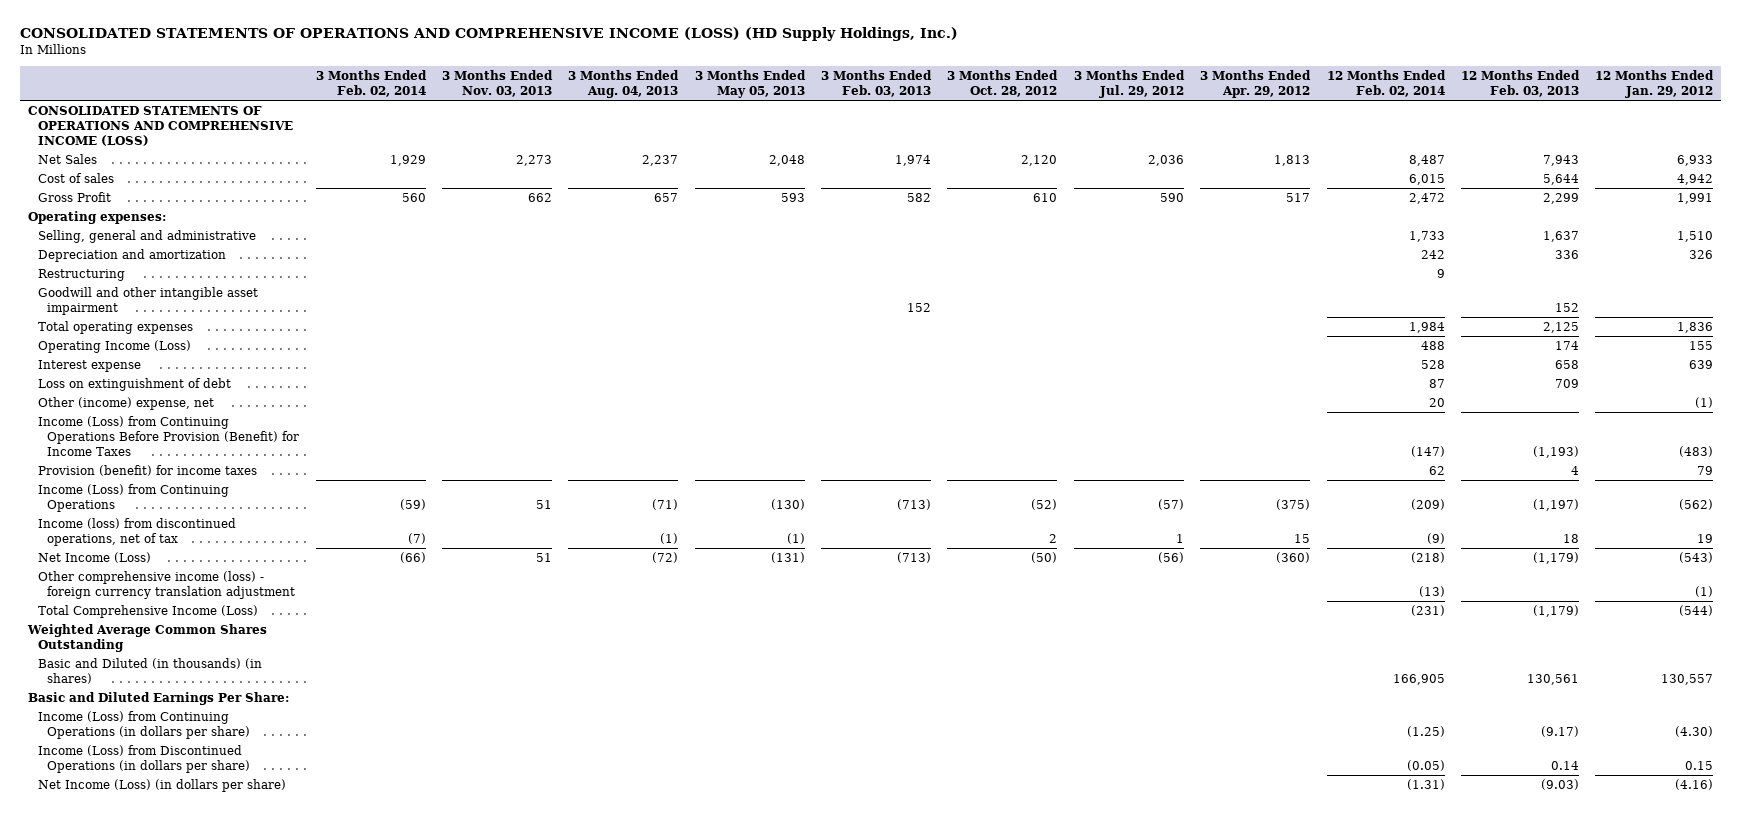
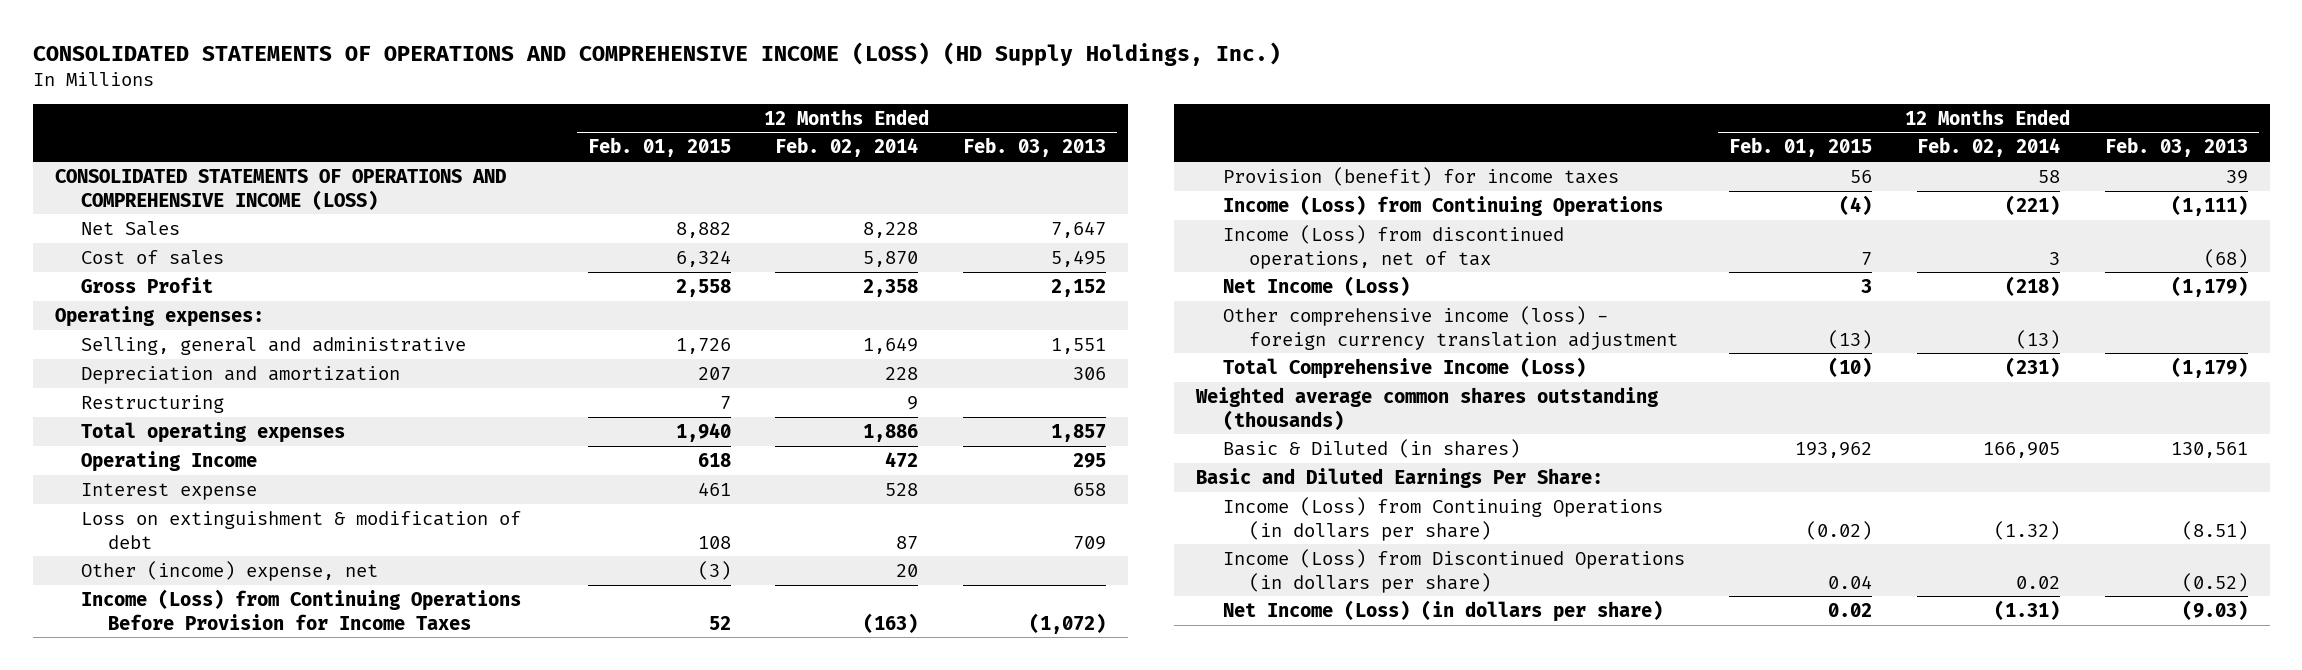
- | 3 Months Ended Feb. 02, 2014 | 3 Months Ended Nov. 03, 2013 | 3 Months Ended Aug. 04, 2013 | 3 Months Ended May 05, 2013 | 3 Months Ended Feb. 03, 2013 | 3 Months Ended Oct. 28, 2012 | 3 Months Ended Jul. 29, 2012 | 3 Months Ended Apr. 29, 2012 | 12 Months Ended Feb. 02, 2014 | 12 Months Ended Feb. 03, 2013 | 12 Months Ended Jan. 29, 2012
+ | 12 Months Ended Feb. 01, 2015 | 12 Months Ended Feb. 02, 2014 | 12 Months Ended Feb. 03, 2013
- Net Sales | 1,929 | 2,273 | 2,237 | 2,048 | 1,974 | 2,120 | 2,036 | 1,813 | 8,487 | 7,943 | 6,933
- Cost of sales | | | | | | | | | 6,015 | 5,644 | 4,942
- Gross Profit | 560 | 662 | 657 | 593 | 582 | 610 | 590 | 517 | 2,472 | 2,299 | 1,991
+ Net Sales | 8,882 | 8,228 | 7,647
+ Cost of sales | 6,324 | 5,870 | 5,495
+ Gross Profit | 2,558 | 2,358 | 2,152
- Selling, general and administrative | | | | | | | | | 1,733 | 1,637 | 1,510
- Depreciation and amortization | | | | | | | | | 242 | 336 | 326
+ Selling, general and administrative | 1,726 | 1,649 | 1,551
+ Depreciation and amortization | 207 | 228 | 306
- Goodwill and other intangible asset impairment | | | | | 152 | | | | | 152 |
- Total operating expenses | | | | | | | | | 1,984 | 2,125 | 1,836
- Operating Income (Loss) | | | | | | | | | 488 | 174 | 155
+ Total operating expenses | 1,940 | 1,886 | 1,857
+ Operating Income | 618 | 472 | 295
- Loss on extinguishment of debt | | | | | | | | | 87 | 709 |
+ Loss on extinguishment & modification of debt | 108 | 87 | 709
- Income (Loss) from Continuing Operations Before Provision (Benefit) for Income Taxes | | | | | | | | | (147) | (1,193) | (483)
- Provision (benefit) for income taxes | | | | | | | | | 62 | 4 | 79
- Income (Loss) from Continuing Operations | (59) | 51 | (71) | (130) | (713) | (52) | (57) | (375) | (209) | (1,197) | (562)
- Income (loss) from discontinued operations, net of tax | (7) | | (1) | (1) | | 2 | 1 | 15 | (9) | 18 | 19
+ Income (Loss) from Continuing Operations Before Provision for Income Taxes | 52 | (163) | (1,072)
+ Provision (benefit) for income taxes | 56 | 58 | 39
+ Income (Loss) from Continuing Operations | (4) | (221) | (1,111)
+ Income (Loss) from discontinued operations, net of tax | 7 | 3 | (68)
- Weighted Average Common Shares Outstanding
- Basic and Diluted (in thousands) (in shares) | | | | | | | | | 166,905 | 130,561 | 130,557
+ Weighted average common shares outstanding (thousands)
+ Basic & Diluted (in shares) | 193,962 | 166,905 | 130,561
- Income (Loss) from Continuing Operations (in dollars per share) | | | | | | | | | (1.25) | (9.17) | (4.30)
- Income (Loss) from Discontinued Operations (in dollars per share) | | | | | | | | | (0.05) | 0.14 | 0.15
+ Income (Loss) from Continuing Operations (in dollars per share) | (0.02) | (1.32) | (8.51)
+ Income (Loss) from Discontinued Operations (in dollars per share) | 0.04 | 0.02 | (0.52)

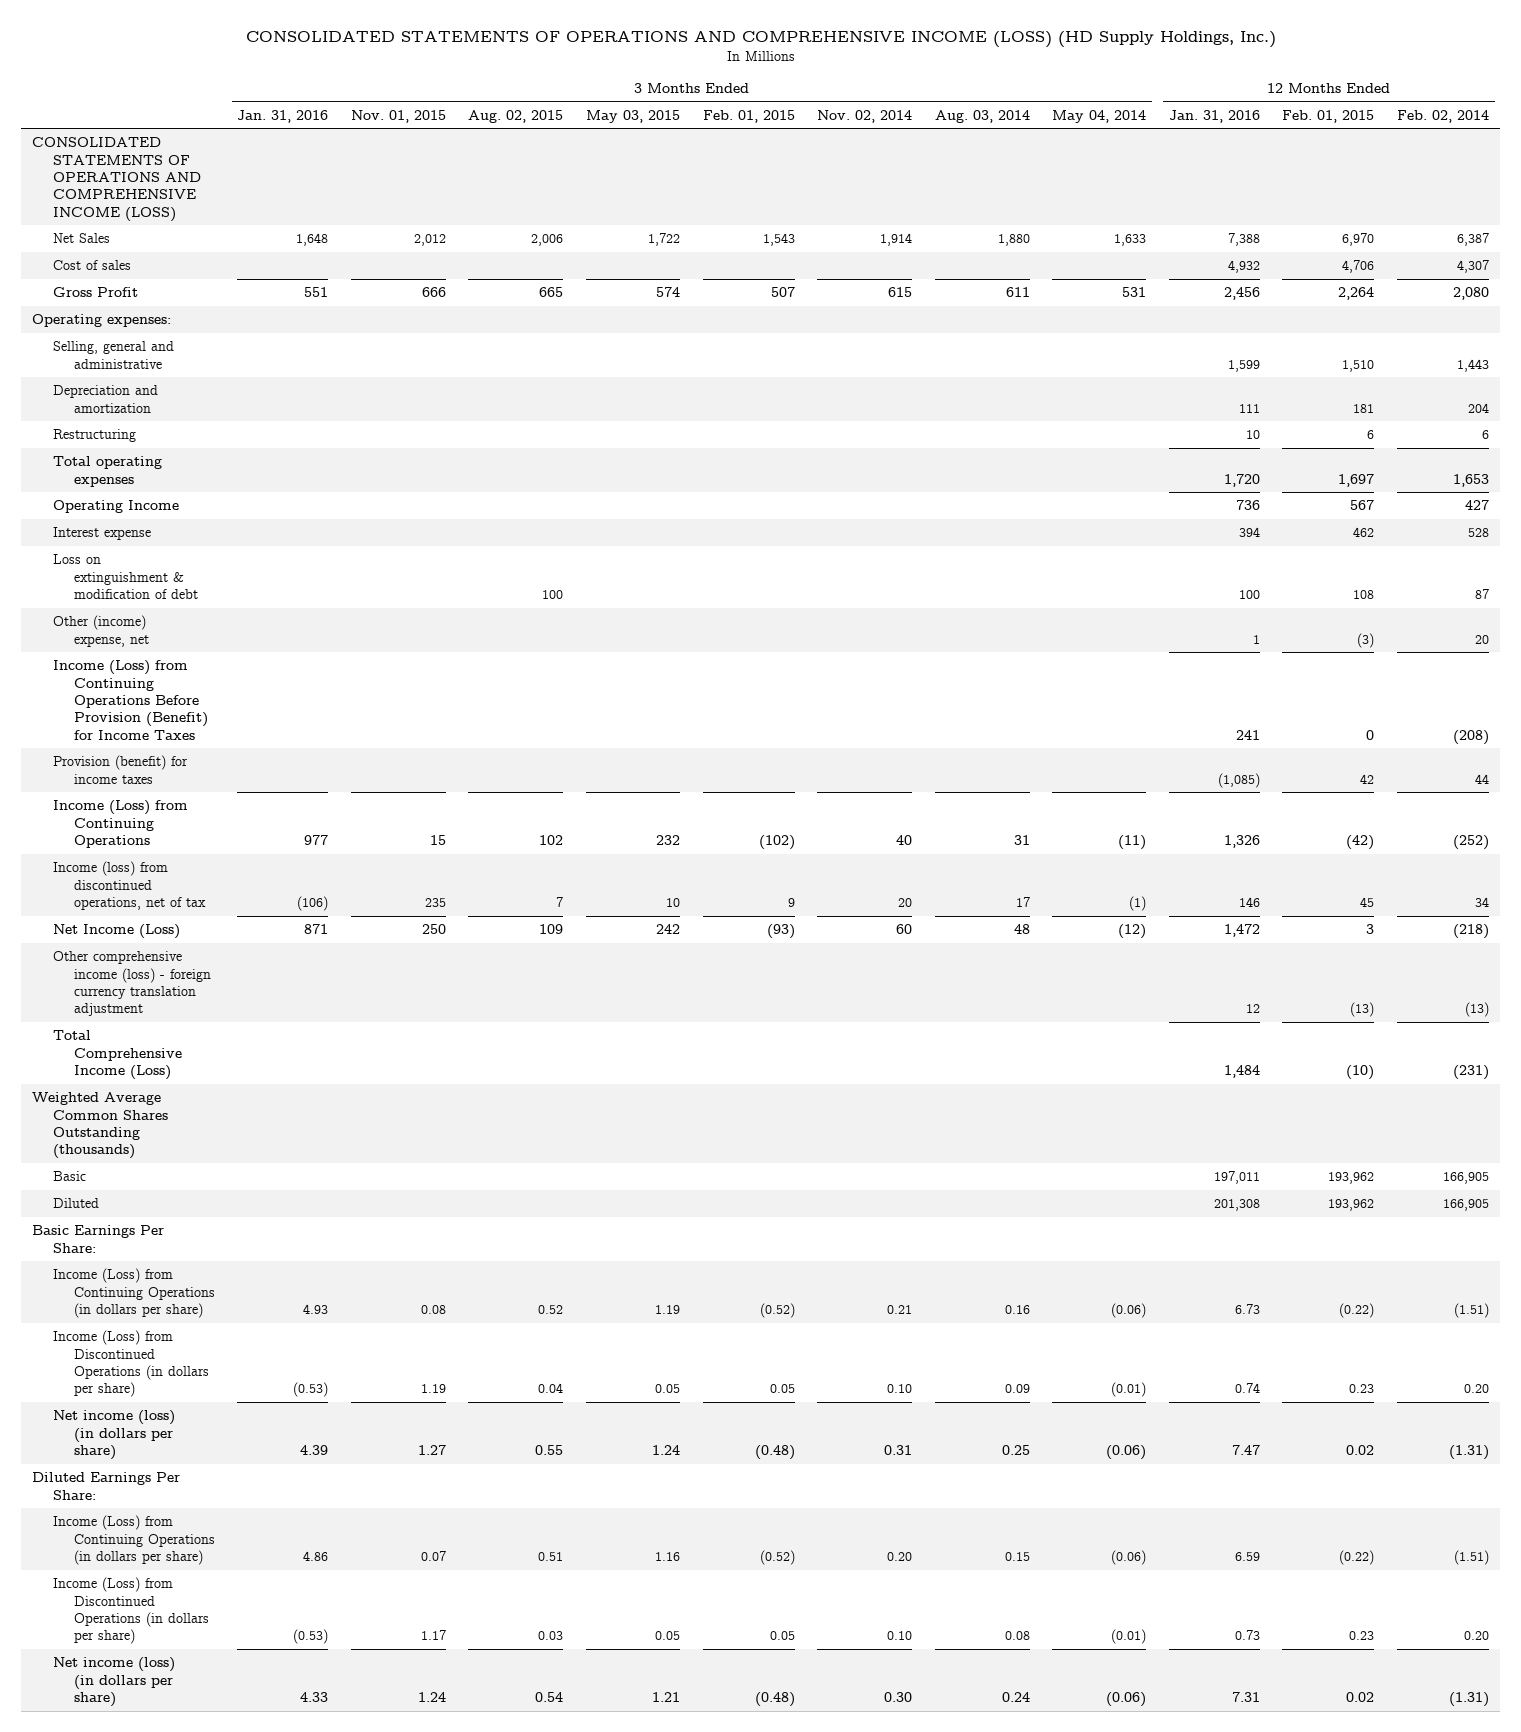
- | 12 Months Ended Feb. 01, 2015 | 12 Months Ended Feb. 02, 2014 | 12 Months Ended Feb. 03, 2013
+ | 3 Months Ended Jan. 31, 2016 | 3 Months Ended Nov. 01, 2015 | 3 Months Ended Aug. 02, 2015 | 3 Months Ended May 03, 2015 | 3 Months Ended Feb. 01, 2015 | 3 Months Ended Nov. 02, 2014 | 3 Months Ended Aug. 03, 2014 | 3 Months Ended May 04, 2014 | 12 Months Ended Jan. 31, 2016 | 12 Months Ended Feb. 01, 2015 | 12 Months Ended Feb. 02, 2014
- Net Sales | 8,882 | 8,228 | 7,647
- Cost of sales | 6,324 | 5,870 | 5,495
- Gross Profit | 2,558 | 2,358 | 2,152
+ Net Sales | 1,648 | 2,012 | 2,006 | 1,722 | 1,543 | 1,914 | 1,880 | 1,633 | 7,388 | 6,970 | 6,387
+ Cost of sales | | | | | | | | | 4,932 | 4,706 | 4,307
+ Gross Profit | 551 | 666 | 665 | 574 | 507 | 615 | 611 | 531 | 2,456 | 2,264 | 2,080
- Selling, general and administrative | 1,726 | 1,649 | 1,551
- Depreciation and amortization | 207 | 228 | 306
- Restructuring | 7 | 9 |
- Total operating expenses | 1,940 | 1,886 | 1,857
- Operating Income | 618 | 472 | 295
- Interest expense | 461 | 528 | 658
+ Selling, general and administrative | | | | | | | | | 1,599 | 1,510 | 1,443
+ Depreciation and amortization | | | | | | | | | 111 | 181 | 204
+ Restructuring | | | | | | | | | 10 | 6 | 6
+ Total operating expenses | | | | | | | | | 1,720 | 1,697 | 1,653
+ Operating Income | | | | | | | | | 736 | 567 | 427
+ Interest expense | | | | | | | | | 394 | 462 | 528
- Income (Loss) from Continuing Operations Before Provision for Income Taxes | 52 | (163) | (1,072)
- Provision (benefit) for income taxes | 56 | 58 | 39
- Income (Loss) from Continuing Operations | (4) | (221) | (1,111)
- Income (Loss) from discontinued operations, net of tax | 7 | 3 | (68)
+ Income (Loss) from Continuing Operations Before Provision (Benefit) for Income Taxes | | | | | | | | | 241 | 0 | (208)
+ Provision (benefit) for income taxes | | | | | | | | | (1,085) | 42 | 44
+ Income (Loss) from Continuing Operations | 977 | 15 | 102 | 232 | (102) | 40 | 31 | (11) | 1,326 | (42) | (252)
+ Income (loss) from discontinued operations, net of tax | (106) | 235 | 7 | 10 | 9 | 20 | 17 | (1) | 146 | 45 | 34
- Weighted average common shares outstanding (thousands)
- Basic & Diluted (in shares) | 193,962 | 166,905 | 130,561
- Basic and Diluted Earnings Per Share:
- Income (Loss) from Continuing Operations (in dollars per share) | (0.02) | (1.32) | (8.51)
- Income (Loss) from Discontinued Operations (in dollars per share) | 0.04 | 0.02 | (0.52)
- Net Income (Loss) (in dollars per share) | 0.02 | (1.31) | (9.03)
+ Weighted Average Common Shares Outstanding (thousands)
+ Basic | | | | | | | | | 197,011 | 193,962 | 166,905
+ Diluted | | | | | | | | | 201,308 | 193,962 | 166,905
+ Basic Earnings Per Share:
+ Income (Loss) from Continuing Operations (in dollars per share) | 4.93 | 0.08 | 0.52 | 1.19 | (0.52) | 0.21 | 0.16 | (0.06) | 6.73 | (0.22) | (1.51)
+ Income (Loss) from Discontinued Operations (in dollars per share) | (0.53) | 1.19 | 0.04 | 0.05 | 0.05 | 0.10 | 0.09 | (0.01) | 0.74 | 0.23 | 0.20
+ Net income (loss) (in dollars per share) | 4.39 | 1.27 | 0.55 | 1.24 | (0.48) | 0.31 | 0.25 | (0.06) | 7.47 | 0.02 | (1.31)
+ Diluted Earnings Per Share:
+ Income (Loss) from Continuing Operations (in dollars per share) | 4.86 | 0.07 | 0.51 | 1.16 | (0.52) | 0.20 | 0.15 | (0.06) | 6.59 | (0.22) | (1.51)
+ Income (Loss) from Discontinued Operations (in dollars per share) | (0.53) | 1.17 | 0.03 | 0.05 | 0.05 | 0.10 | 0.08 | (0.01) | 0.73 | 0.23 | 0.20
+ Net income (loss) (in dollars per share) | 4.33 | 1.24 | 0.54 | 1.21 | (0.48) | 0.30 | 0.24 | (0.06) | 7.31 | 0.02 | (1.31)

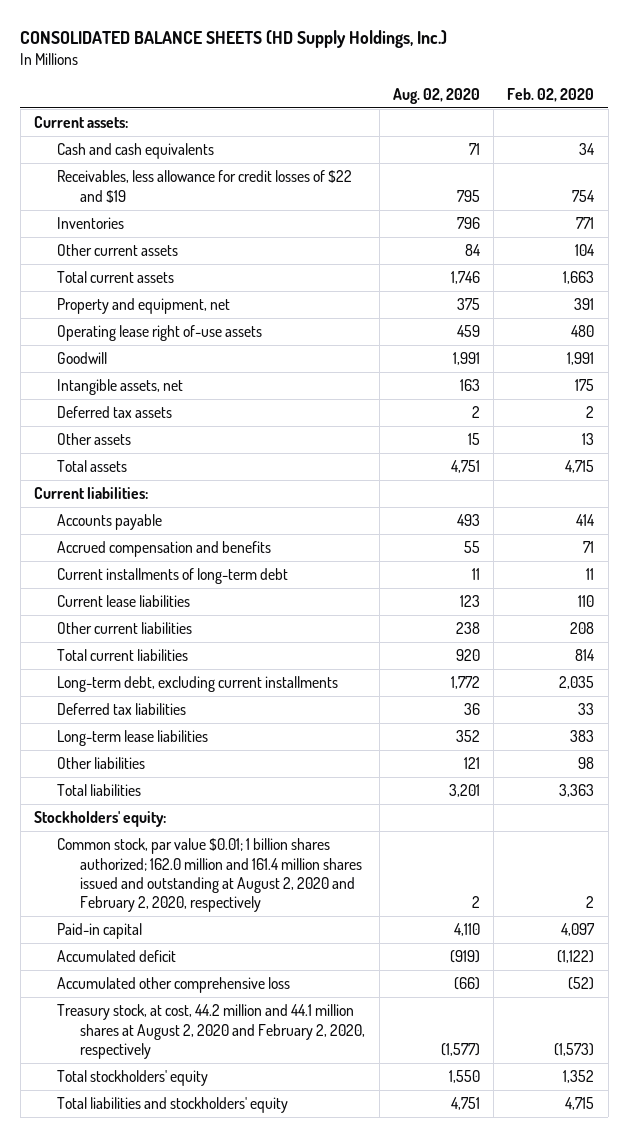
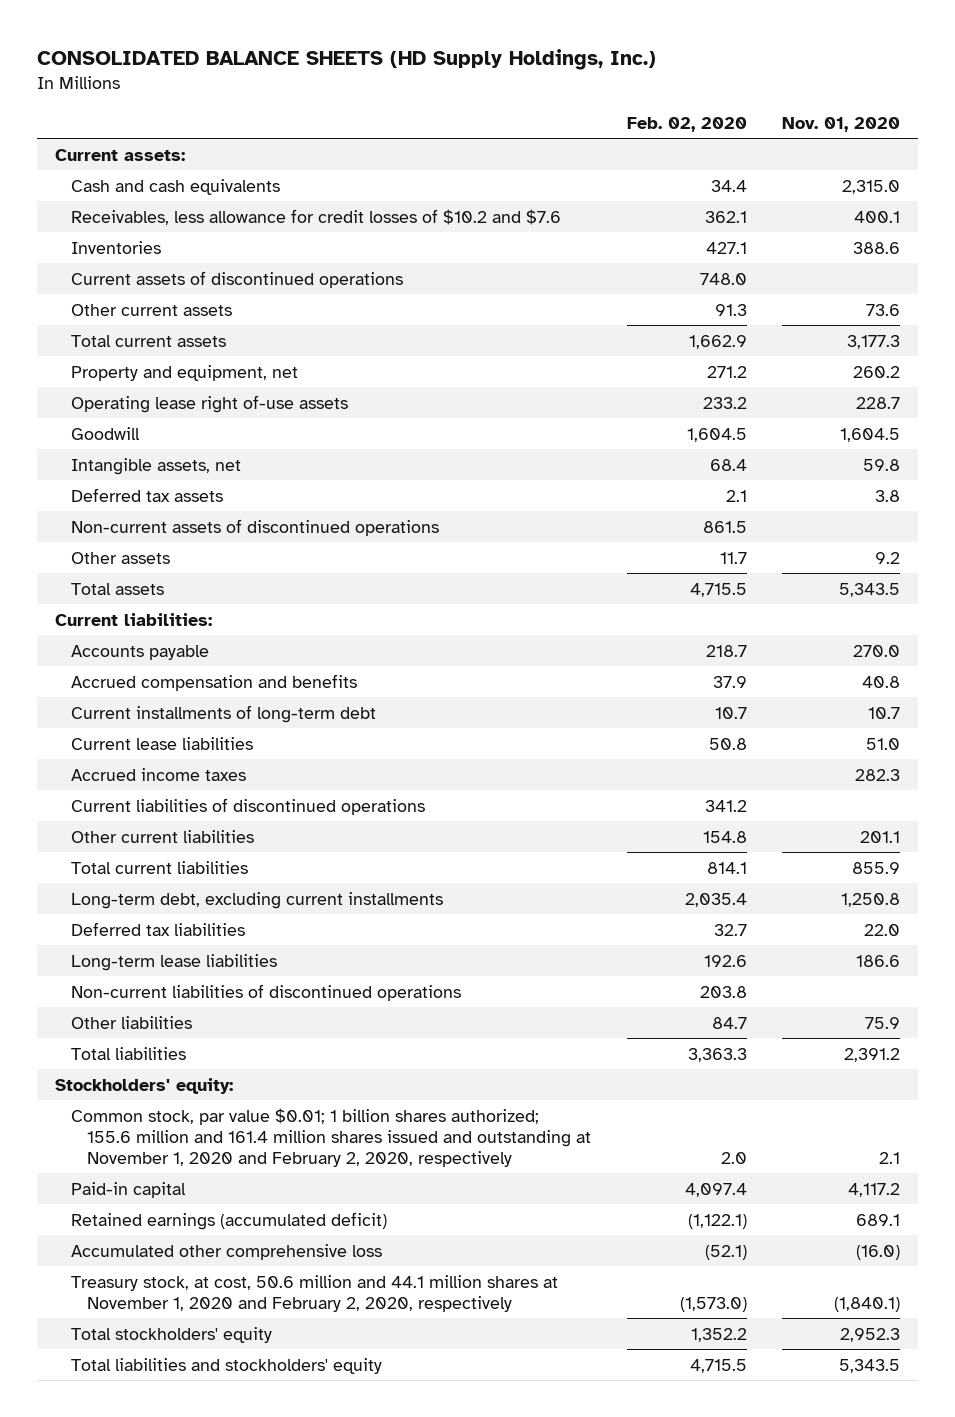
- | Aug. 02, 2020 | Feb. 02, 2020
+ | Feb. 02, 2020 | Nov. 01, 2020
- Cash and cash equivalents | 71 | 34
- Receivables, less allowance for credit losses of $22 and $19 | 795 | 754
- Inventories | 796 | 771
- Other current assets | 84 | 104
- Total current assets | 1,746 | 1,663
- Property and equipment, net | 375 | 391
- Operating lease right of-use assets | 459 | 480
- Goodwill | 1,991 | 1,991
- Intangible assets, net | 163 | 175
- Deferred tax assets | 2 | 2
- Other assets | 15 | 13
- Total assets | 4,751 | 4,715
+ Cash and cash equivalents | 34.4 | 2,315.0
+ Receivables, less allowance for credit losses of $10.2 and $7.6 | 362.1 | 400.1
+ Inventories | 427.1 | 388.6
+ Current assets of discontinued operations | 748.0 |
+ Other current assets | 91.3 | 73.6
+ Total current assets | 1,662.9 | 3,177.3
+ Property and equipment, net | 271.2 | 260.2
+ Operating lease right of-use assets | 233.2 | 228.7
+ Goodwill | 1,604.5 | 1,604.5
+ Intangible assets, net | 68.4 | 59.8
+ Deferred tax assets | 2.1 | 3.8
+ Non-current assets of discontinued operations | 861.5 |
+ Other assets | 11.7 | 9.2
+ Total assets | 4,715.5 | 5,343.5
- Accounts payable | 493 | 414
- Accrued compensation and benefits | 55 | 71
- Current installments of long-term debt | 11 | 11
- Current lease liabilities | 123 | 110
- Other current liabilities | 238 | 208
- Total current liabilities | 920 | 814
- Long-term debt, excluding current installments | 1,772 | 2,035
- Deferred tax liabilities | 36 | 33
- Long-term lease liabilities | 352 | 383
- Other liabilities | 121 | 98
- Total liabilities | 3,201 | 3,363
+ Accounts payable | 218.7 | 270.0
+ Accrued compensation and benefits | 37.9 | 40.8
+ Current installments of long-term debt | 10.7 | 10.7
+ Current lease liabilities | 50.8 | 51.0
+ Accrued income taxes | | 282.3
+ Current liabilities of discontinued operations | 341.2 |
+ Other current liabilities | 154.8 | 201.1
+ Total current liabilities | 814.1 | 855.9
+ Long-term debt, excluding current installments | 2,035.4 | 1,250.8
+ Deferred tax liabilities | 32.7 | 22.0
+ Long-term lease liabilities | 192.6 | 186.6
+ Non-current liabilities of discontinued operations | 203.8 |
+ Other liabilities | 84.7 | 75.9
+ Total liabilities | 3,363.3 | 2,391.2
- Common stock, par value $0.01; 1 billion shares authorized; 162.0 million and 161.4 million shares issued and outstanding at August 2, 2020 and February 2, 2020, respectively | 2 | 2
- Paid-in capital | 4,110 | 4,097
- Accumulated deficit | (919) | (1,122)
- Accumulated other comprehensive loss | (66) | (52)
- Treasury stock, at cost, 44.2 million and 44.1 million shares at August 2, 2020 and February 2, 2020, respectively | (1,577) | (1,573)
- Total stockholders' equity | 1,550 | 1,352
- Total liabilities and stockholders' equity | 4,751 | 4,715
+ Common stock, par value $0.01; 1 billion shares authorized; 155.6 million and 161.4 million shares issued and outstanding at November 1, 2020 and February 2, 2020, respectively | 2.0 | 2.1
+ Paid-in capital | 4,097.4 | 4,117.2
+ Retained earnings (accumulated deficit) | (1,122.1) | 689.1
+ Accumulated other comprehensive loss | (52.1) | (16.0)
+ Treasury stock, at cost, 50.6 million and 44.1 million shares at November 1, 2020 and February 2, 2020, respectively | (1,573.0) | (1,840.1)
+ Total stockholders' equity | 1,352.2 | 2,952.3
+ Total liabilities and stockholders' equity | 4,715.5 | 5,343.5

